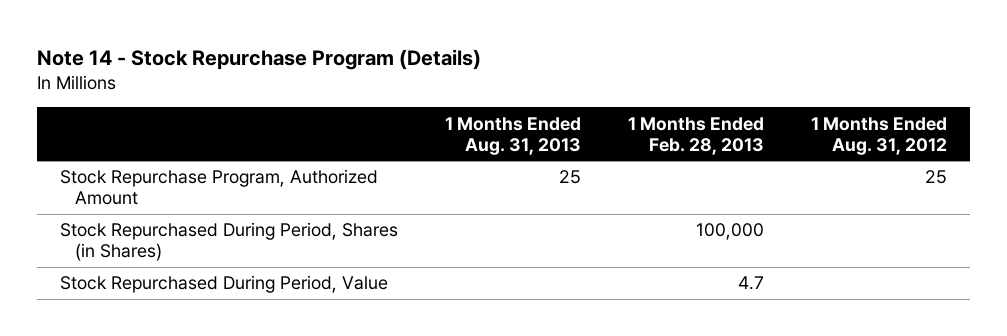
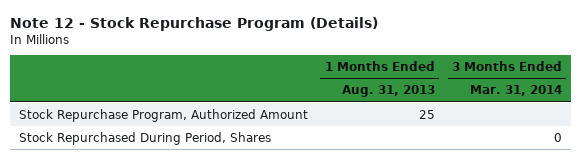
- Note 14 - Stock Repurchase Program (Details)
+ Note 12 - Stock Repurchase Program (Details)
- | 1 Months Ended Aug. 31, 2013 | 1 Months Ended Feb. 28, 2013 | 1 Months Ended Aug. 31, 2012
+ | 1 Months Ended Aug. 31, 2013 | 3 Months Ended Mar. 31, 2014
- Stock Repurchased During Period, Shares (in Shares) | | 100,000 |
- Stock Repurchased During Period, Value | | 4.7 |
+ Stock Repurchased During Period, Shares | | 0

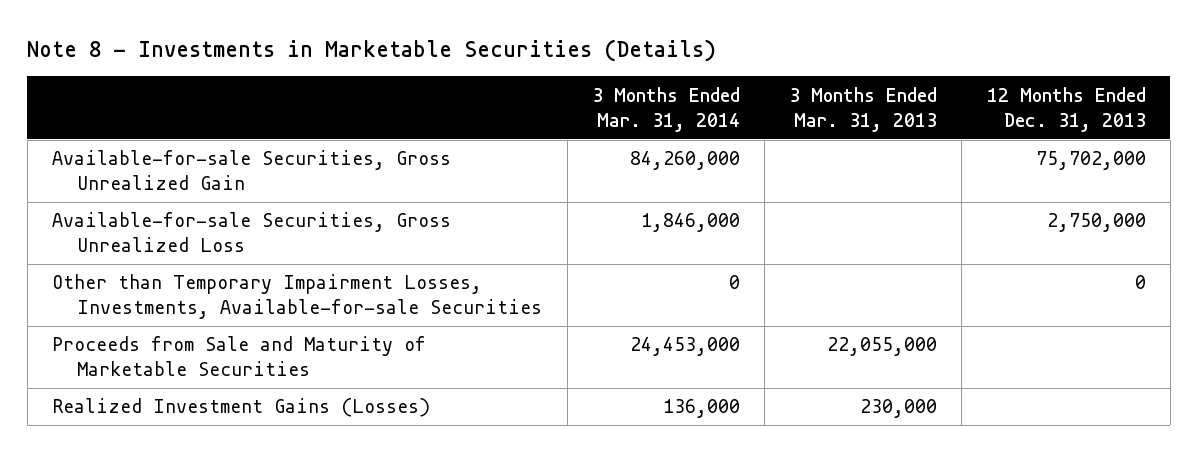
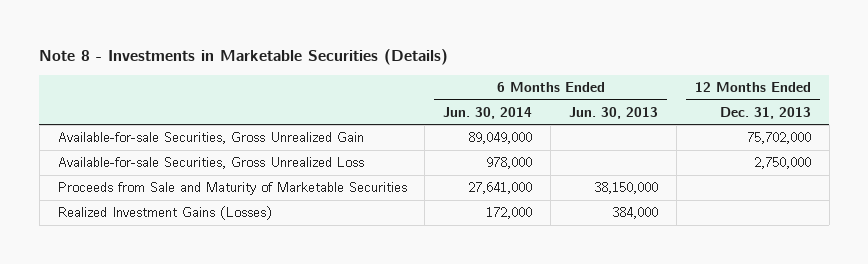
- | 3 Months Ended Mar. 31, 2014 | 3 Months Ended Mar. 31, 2013 | 12 Months Ended Dec. 31, 2013
+ | 6 Months Ended Jun. 30, 2014 | 6 Months Ended Jun. 30, 2013 | 12 Months Ended Dec. 31, 2013
- Other than Temporary Impairment Losses, Investments, Available-for-sale Securities | 0 | | 0

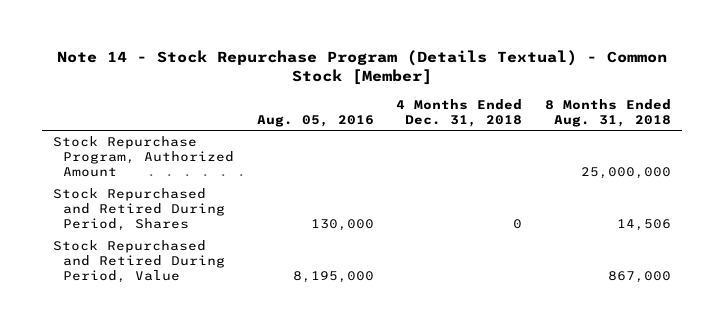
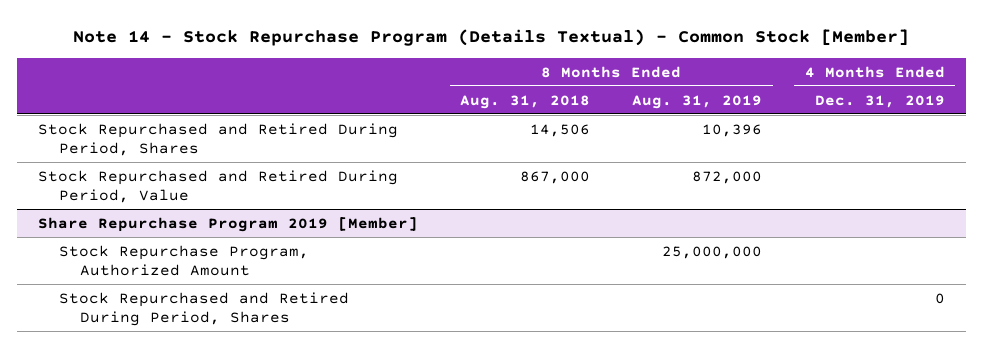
- | Aug. 05, 2016 | 4 Months Ended Dec. 31, 2018 | 8 Months Ended Aug. 31, 2018
+ | 8 Months Ended Aug. 31, 2018 | 8 Months Ended Aug. 31, 2019 | 4 Months Ended Dec. 31, 2019
- Stock Repurchase Program, Authorized Amount | | | 25,000,000
+ Share Repurchase Program 2019 [Member]
+ Stock Repurchase Program, Authorized Amount | | 25,000,000 |
+ Stock Repurchased and Retired During Period, Shares | | | 0

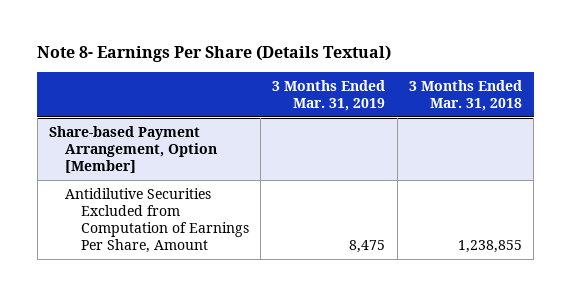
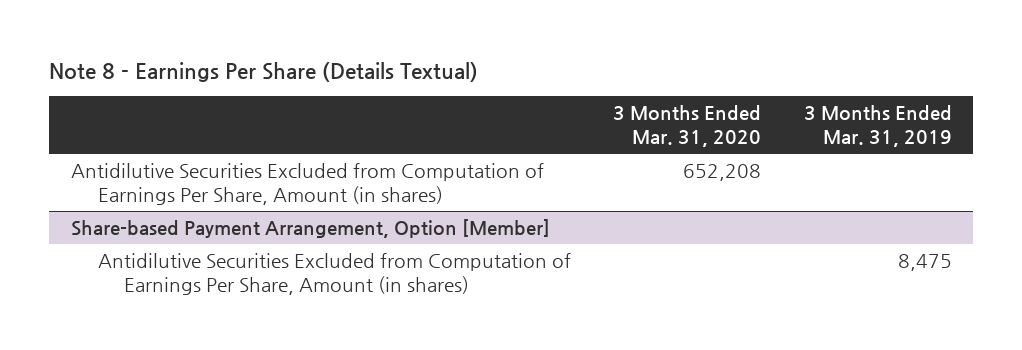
- Note 8- Earnings Per Share (Details Textual)
+ Note 8 - Earnings Per Share (Details Textual)
- | 3 Months Ended Mar. 31, 2019 | 3 Months Ended Mar. 31, 2018
+ | 3 Months Ended Mar. 31, 2020 | 3 Months Ended Mar. 31, 2019
+ Antidilutive Securities Excluded from Computation of Earnings Per Share, Amount (in shares) | 652,208 |
@ Share-based Payment Arrangement, Option [Member]
- Antidilutive Securities Excluded from Computation of Earnings Per Share, Amount | 8,475 | 1,238,855
+ Antidilutive Securities Excluded from Computation of Earnings Per Share, Amount (in shares) | | 8,475

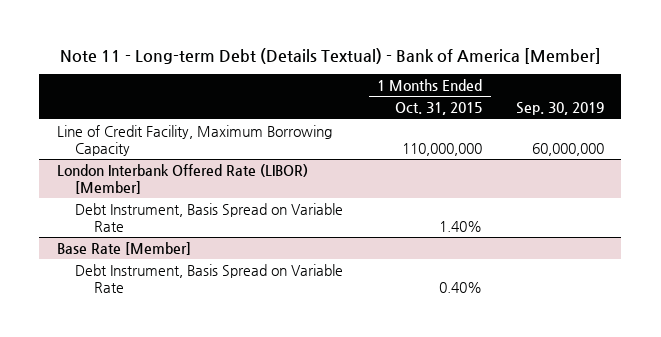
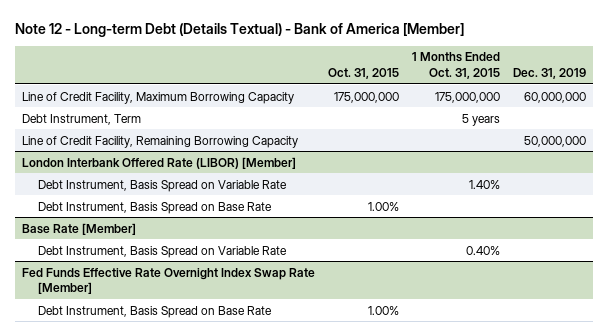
- Note 11 - Long-term Debt (Details Textual) - Bank of America [Member]
+ Note 12 - Long-term Debt (Details Textual) - Bank of America [Member]
- | 1 Months Ended Oct. 31, 2015 | Sep. 30, 2019
+ | Oct. 31, 2015 | 1 Months Ended Oct. 31, 2015 | Dec. 31, 2019
- Line of Credit Facility, Maximum Borrowing Capacity | 110,000,000 | 60,000,000
+ Line of Credit Facility, Maximum Borrowing Capacity | 175,000,000 | 175,000,000 | 60,000,000
+ Debt Instrument, Term | | 5 years |
+ Line of Credit Facility, Remaining Borrowing Capacity | | | 50,000,000
@ London Interbank Offered Rate (LIBOR) [Member]
+ Debt Instrument, Basis Spread on Base Rate | 1.00% | |
+ Fed Funds Effective Rate Overnight Index Swap Rate [Member]
+ Debt Instrument, Basis Spread on Base Rate | 1.00% | |

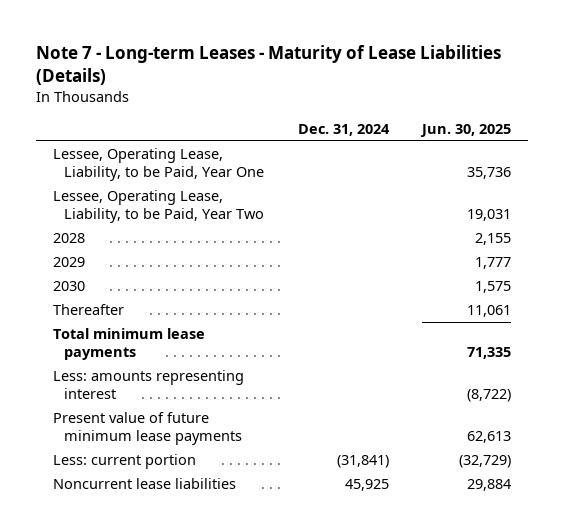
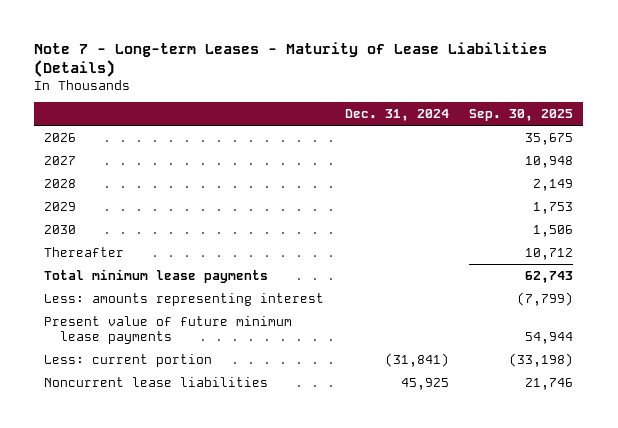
- | Dec. 31, 2024 | Jun. 30, 2025
+ | Dec. 31, 2024 | Sep. 30, 2025
- Lessee, Operating Lease, Liability, to be Paid, Year One | | 35,736
- Lessee, Operating Lease, Liability, to be Paid, Year Two | | 19,031
+ 2026 | | 35,675
+ 2027 | | 10,948

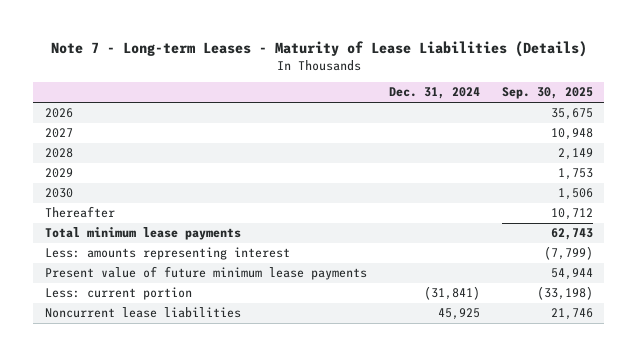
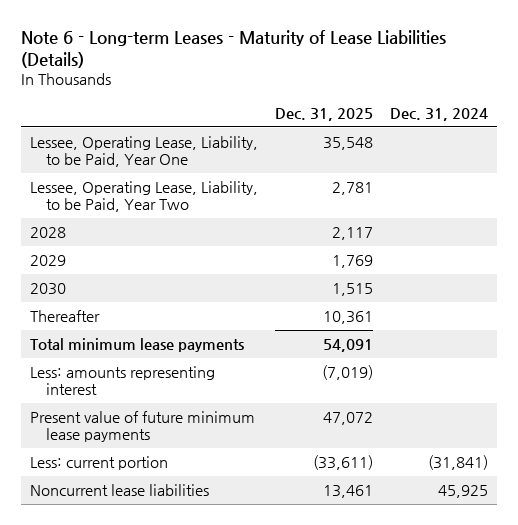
- Note 7 - Long-term Leases - Maturity of Lease Liabilities (Details)
+ Note 6 - Long-term Leases - Maturity of Lease Liabilities (Details)
- | Dec. 31, 2024 | Sep. 30, 2025
+ | Dec. 31, 2025 | Dec. 31, 2024
- 2026 | | 35,675
- 2027 | | 10,948
+ Lessee, Operating Lease, Liability, to be Paid, Year One | 35,548 |
+ Lessee, Operating Lease, Liability, to be Paid, Year Two | 2,781 |

